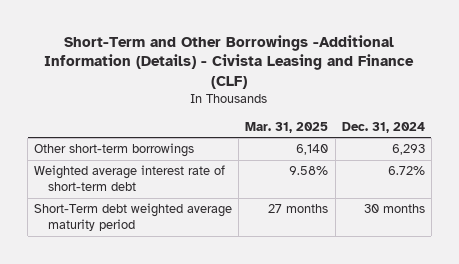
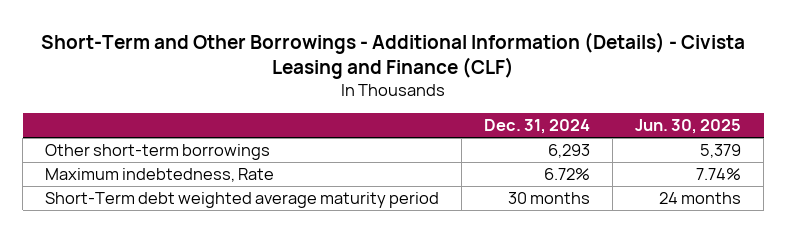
- Short-Term and Other Borrowings -Additional Information (Details) - Civista Leasing and Finance (CLF)
+ Short-Term and Other Borrowings - Additional Information (Details) - Civista Leasing and Finance (CLF)
- | Mar. 31, 2025 | Dec. 31, 2024
+ | Dec. 31, 2024 | Jun. 30, 2025
- Weighted average interest rate of short-term debt | 9.58% | 6.72%
+ Maximum indebtedness, Rate | 6.72% | 7.74%

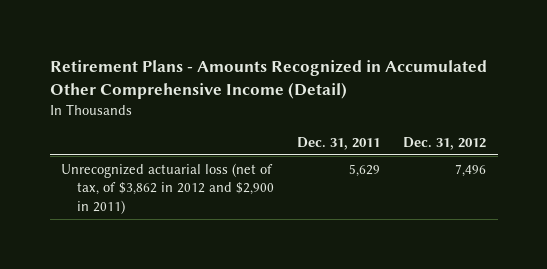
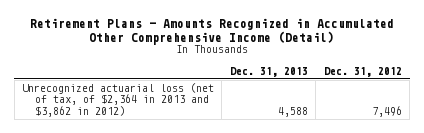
- | Dec. 31, 2011 | Dec. 31, 2012
+ | Dec. 31, 2013 | Dec. 31, 2012
- Unrecognized actuarial loss (net of tax, of $3,862 in 2012 and $2,900 in 2011) | 5,629 | 7,496
+ Unrecognized actuarial loss (net of tax, of $2,364 in 2013 and $3,862 in 2012) | 4,588 | 7,496

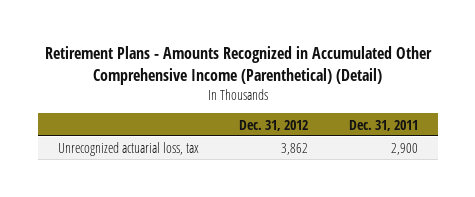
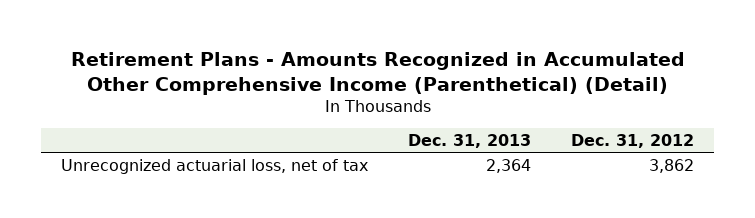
- | Dec. 31, 2012 | Dec. 31, 2011
+ | Dec. 31, 2013 | Dec. 31, 2012
- Unrecognized actuarial loss, tax | 3,862 | 2,900
+ Unrecognized actuarial loss, net of tax | 2,364 | 3,862

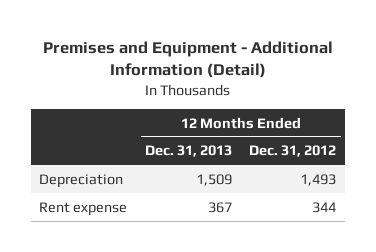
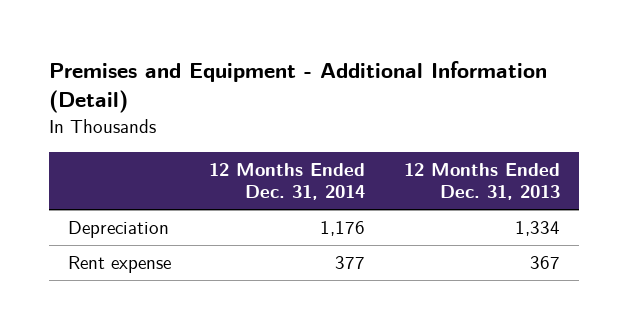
- | 12 Months Ended Dec. 31, 2013 | 12 Months Ended Dec. 31, 2012
+ | 12 Months Ended Dec. 31, 2014 | 12 Months Ended Dec. 31, 2013
- Depreciation | 1,509 | 1,493
+ Depreciation | 1,176 | 1,334

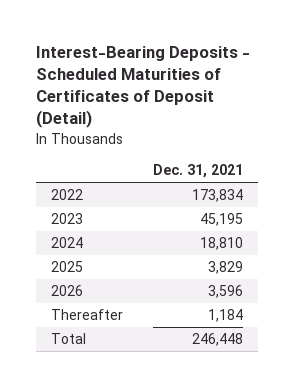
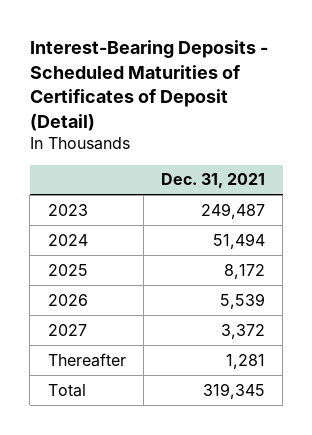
- 2022 | 173,834
- 2023 | 45,195
- 2024 | 18,810
- 2025 | 3,829
- 2026 | 3,596
- Thereafter | 1,184
- Total | 246,448
+ 2023 | 249,487
+ 2024 | 51,494
+ 2025 | 8,172
+ 2026 | 5,539
+ 2027 | 3,372
+ Thereafter | 1,281
+ Total | 319,345

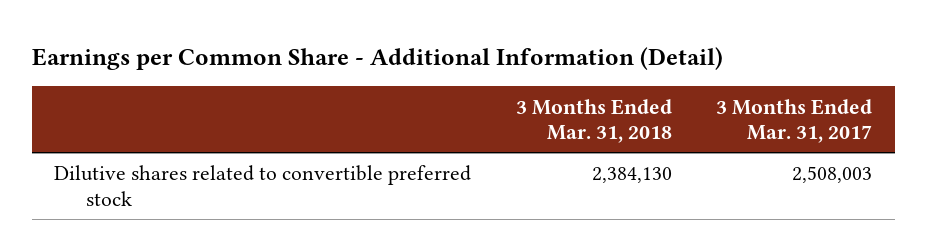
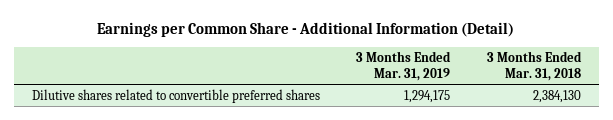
- | 3 Months Ended Mar. 31, 2018 | 3 Months Ended Mar. 31, 2017
+ | 3 Months Ended Mar. 31, 2019 | 3 Months Ended Mar. 31, 2018
- Dilutive shares related to convertible preferred stock | 2,384,130 | 2,508,003
+ Dilutive shares related to convertible preferred shares | 1,294,175 | 2,384,130

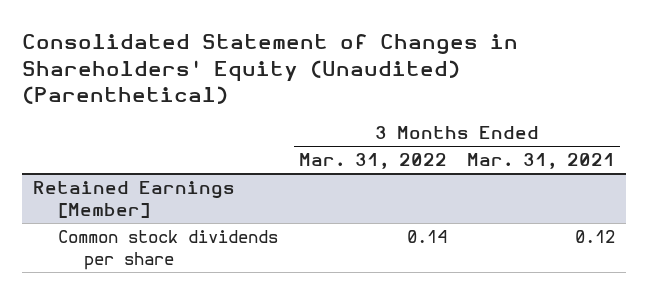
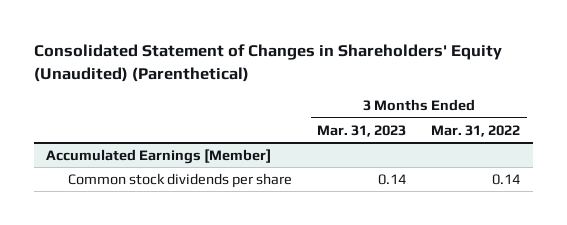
- | 3 Months Ended Mar. 31, 2022 | 3 Months Ended Mar. 31, 2021
+ | 3 Months Ended Mar. 31, 2023 | 3 Months Ended Mar. 31, 2022
- Retained Earnings [Member]
+ Accumulated Earnings [Member]

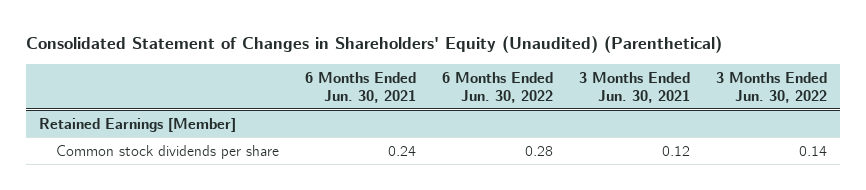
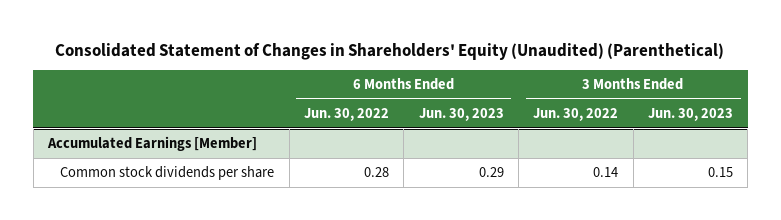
- | 6 Months Ended Jun. 30, 2021 | 6 Months Ended Jun. 30, 2022 | 3 Months Ended Jun. 30, 2021 | 3 Months Ended Jun. 30, 2022
+ | 6 Months Ended Jun. 30, 2022 | 6 Months Ended Jun. 30, 2023 | 3 Months Ended Jun. 30, 2022 | 3 Months Ended Jun. 30, 2023
- Retained Earnings [Member]
+ Accumulated Earnings [Member]

